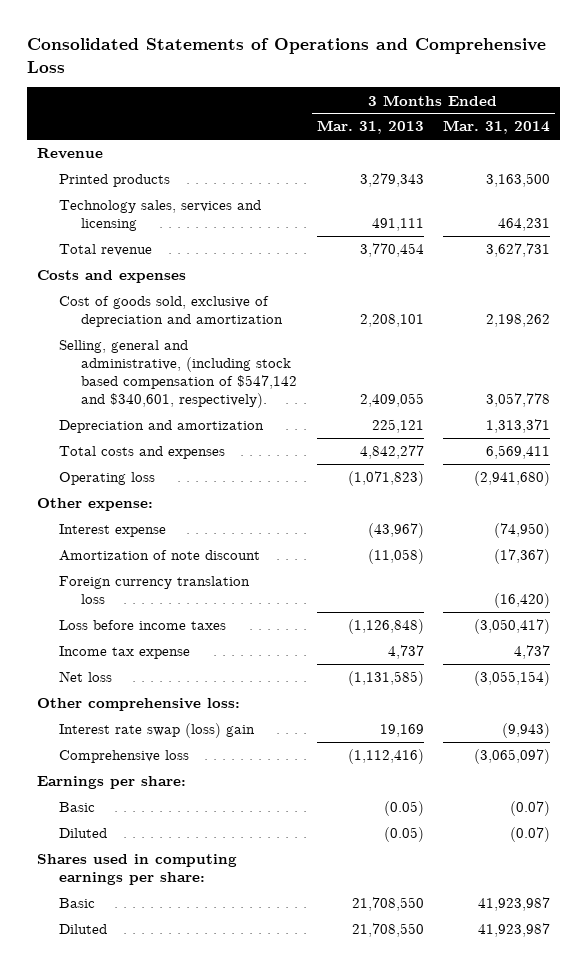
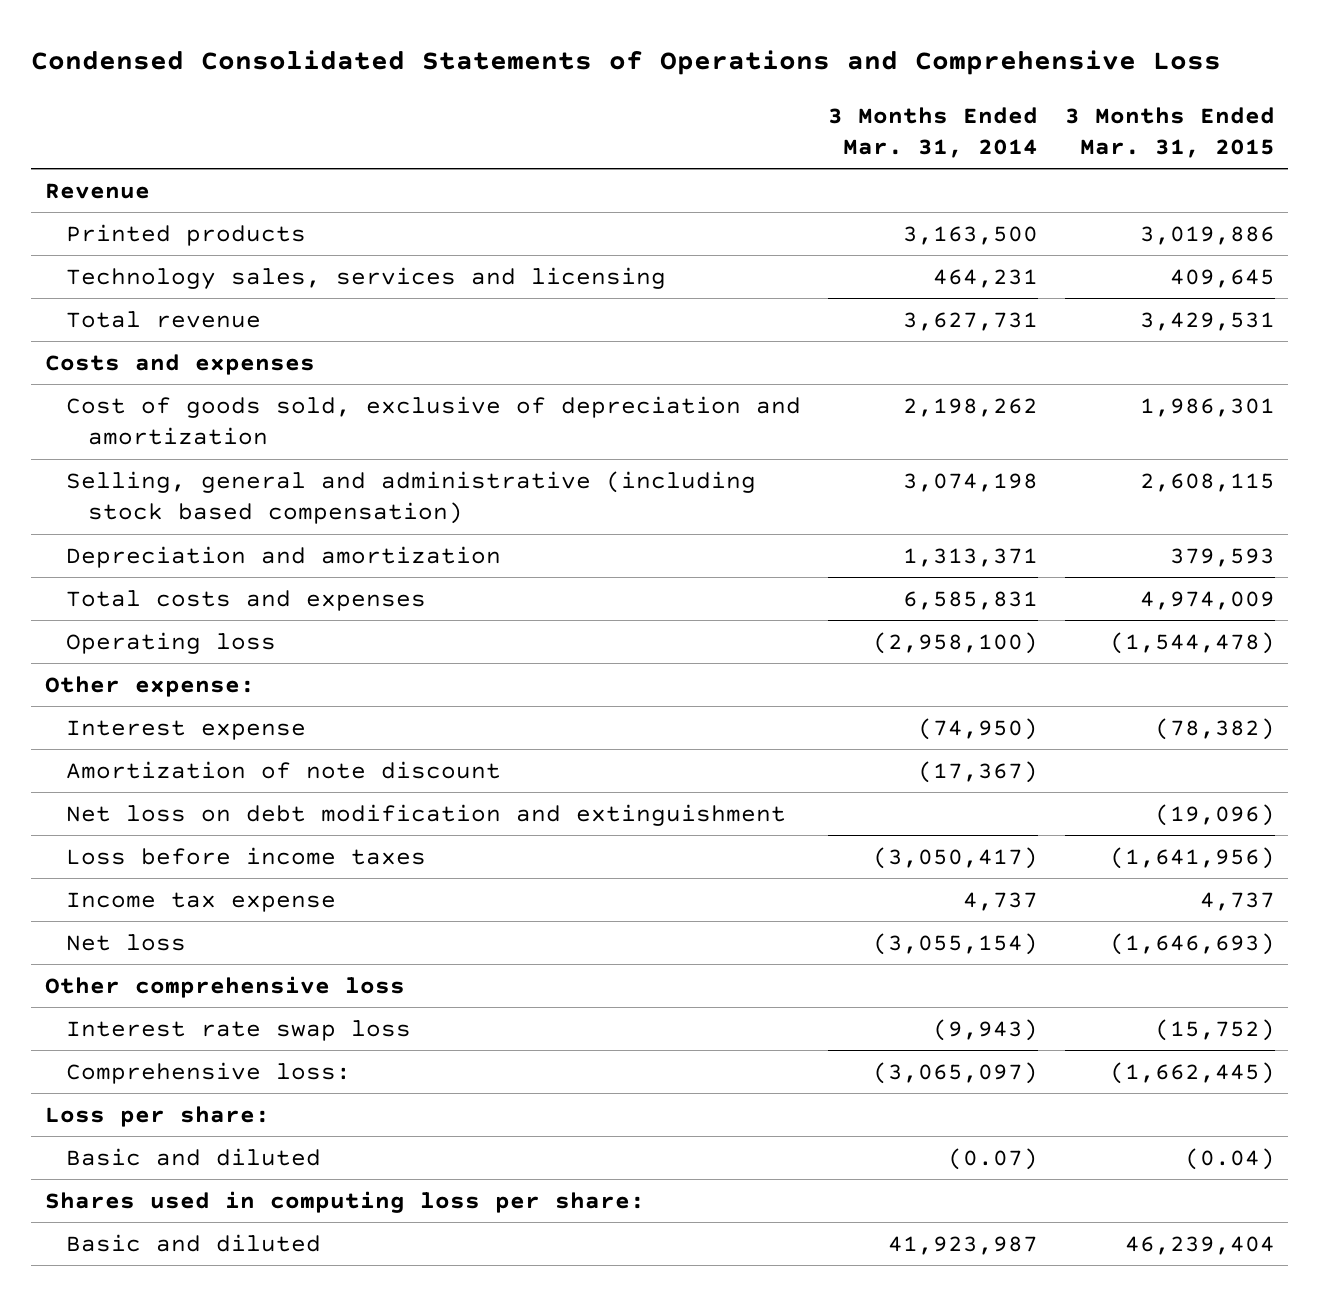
- Consolidated Statements of Operations and Comprehensive Loss
+ Condensed Consolidated Statements of Operations and Comprehensive Loss
- | 3 Months Ended Mar. 31, 2013 | 3 Months Ended Mar. 31, 2014
+ | 3 Months Ended Mar. 31, 2014 | 3 Months Ended Mar. 31, 2015
- Selling, general and administrative, (including stock based compensation of $547,142 and $340,601, respectively). | 2,409,055 | 3,057,778
+ Selling, general and administrative (including stock based compensation) | 3,074,198 | 2,608,115
- Total costs and expenses | 4,842,277 | 6,569,411
- Operating loss | (1,071,823) | (2,941,680)
+ Total costs and expenses | 6,585,831 | 4,974,009
+ Operating loss | (2,958,100) | (1,544,478)
- Foreign currency translation loss | | (16,420)
+ Net loss on debt modification and extinguishment | | (19,096)
- Other comprehensive loss:
- Interest rate swap (loss) gain | 19,169 | (9,943)
- Comprehensive loss | (1,112,416) | (3,065,097)
- Earnings per share:
- Basic | (0.05) | (0.07)
- Diluted | (0.05) | (0.07)
- Shares used in computing earnings per share:
- Basic | 21,708,550 | 41,923,987
- Diluted | 21,708,550 | 41,923,987
+ Other comprehensive loss
+ Interest rate swap loss | (9,943) | (15,752)
+ Comprehensive loss: | (3,065,097) | (1,662,445)
+ Loss per share:
+ Basic and diluted | (0.07) | (0.04)
+ Shares used in computing loss per share:
+ Basic and diluted | 41,923,987 | 46,239,404

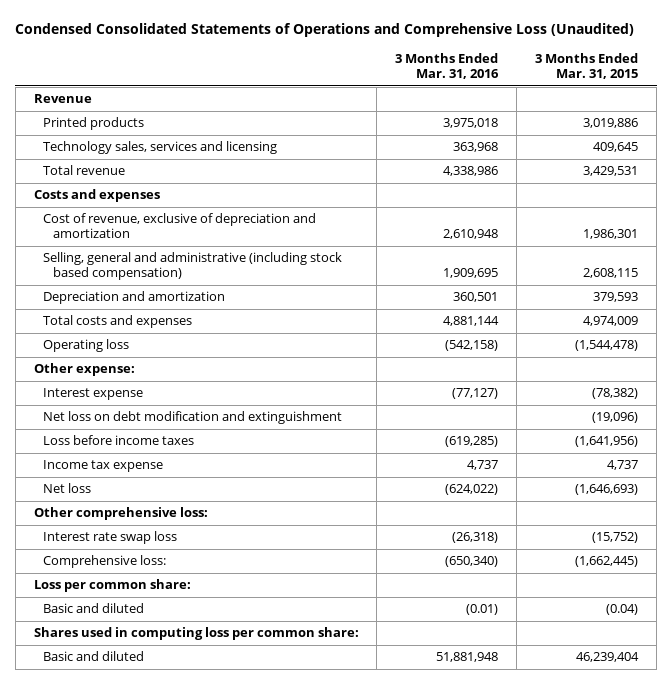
- Condensed Consolidated Statements of Operations and Comprehensive Loss
+ Condensed Consolidated Statements of Operations and Comprehensive Loss (Unaudited)
- | 3 Months Ended Mar. 31, 2014 | 3 Months Ended Mar. 31, 2015
+ | 3 Months Ended Mar. 31, 2016 | 3 Months Ended Mar. 31, 2015
- Cost of goods sold, exclusive of depreciation and amortization | 2,198,262 | 1,986,301
+ Cost of revenue, exclusive of depreciation and amortization | 2,610,948 | 1,986,301
- Amortization of note discount | (17,367) |
- Other comprehensive loss
+ Other comprehensive loss:
- Loss per share:
+ Loss per common share:
- Shares used in computing loss per share:
+ Shares used in computing loss per common share:

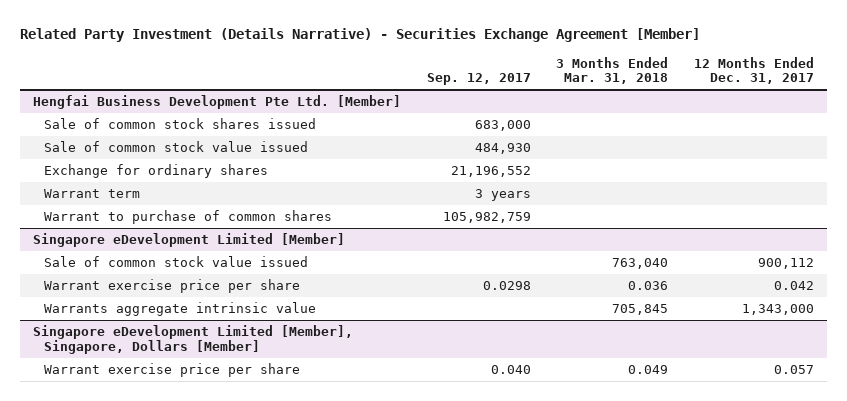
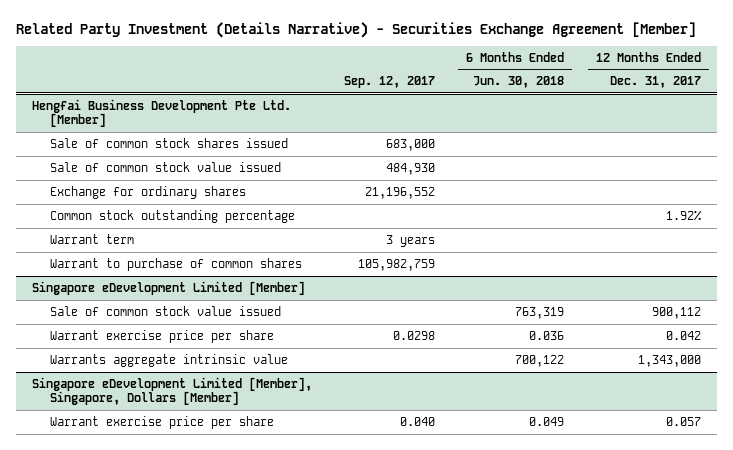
- | Sep. 12, 2017 | 3 Months Ended Mar. 31, 2018 | 12 Months Ended Dec. 31, 2017
+ | Sep. 12, 2017 | 6 Months Ended Jun. 30, 2018 | 12 Months Ended Dec. 31, 2017
@ Hengfai Business Development Pte Ltd. [Member]
+ Common stock outstanding percentage | | | 1.92%

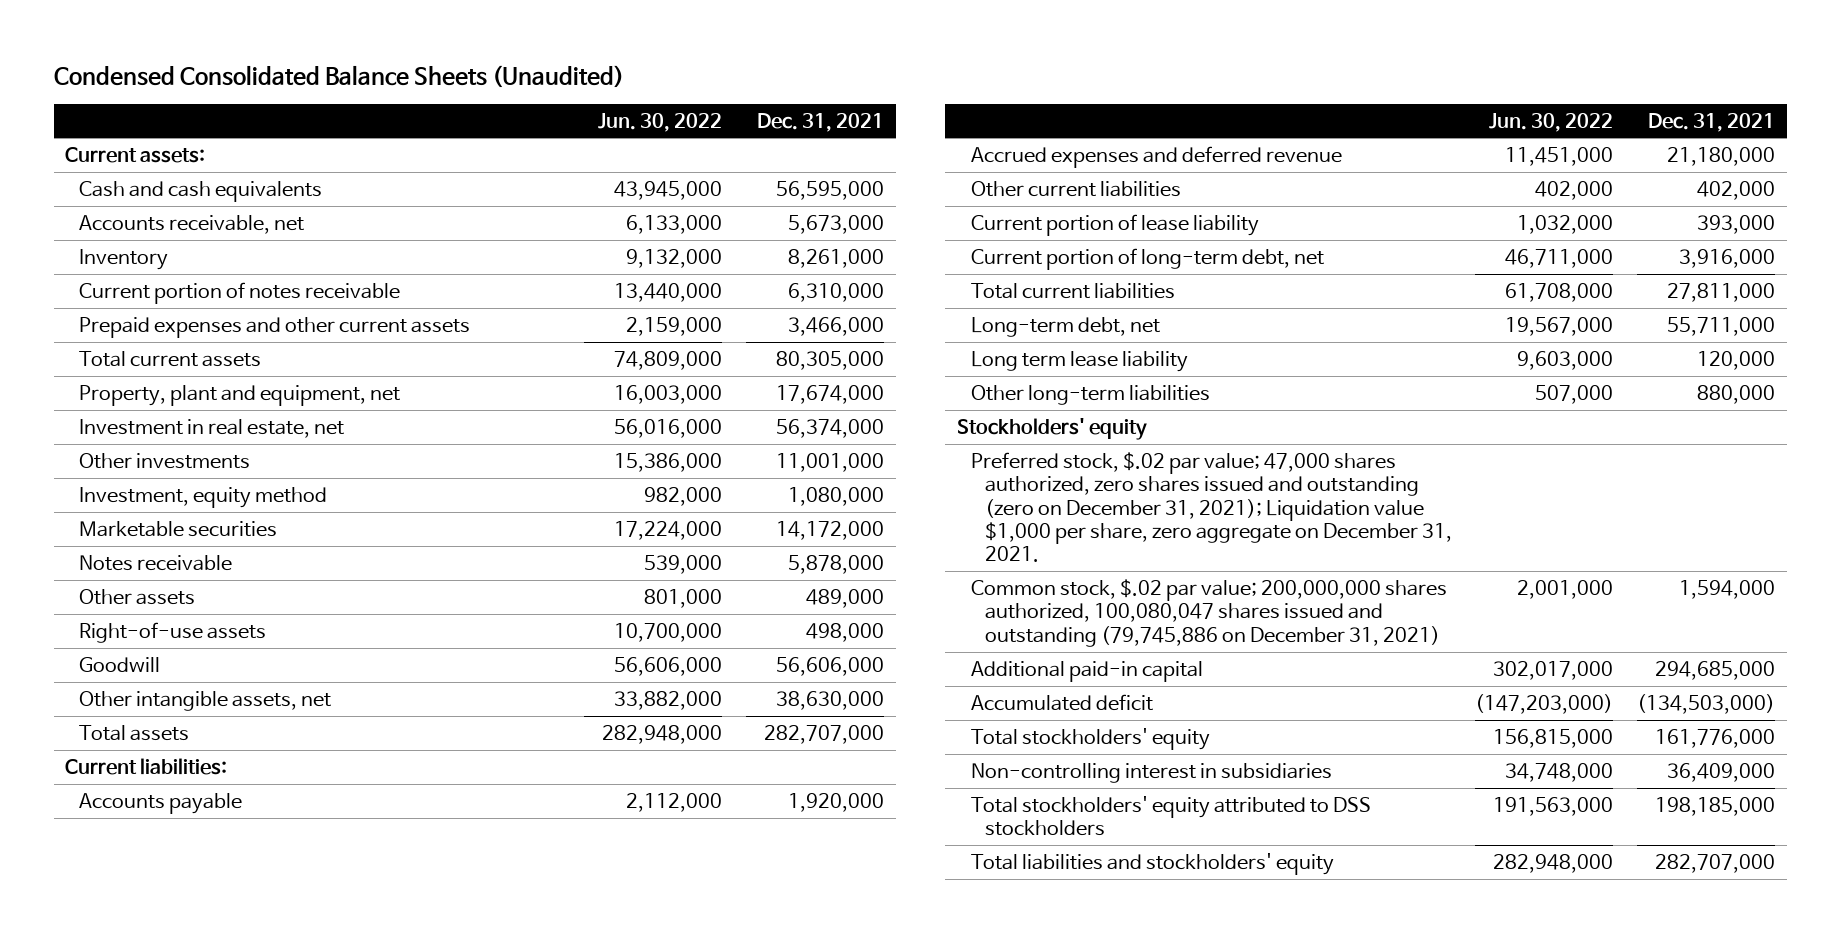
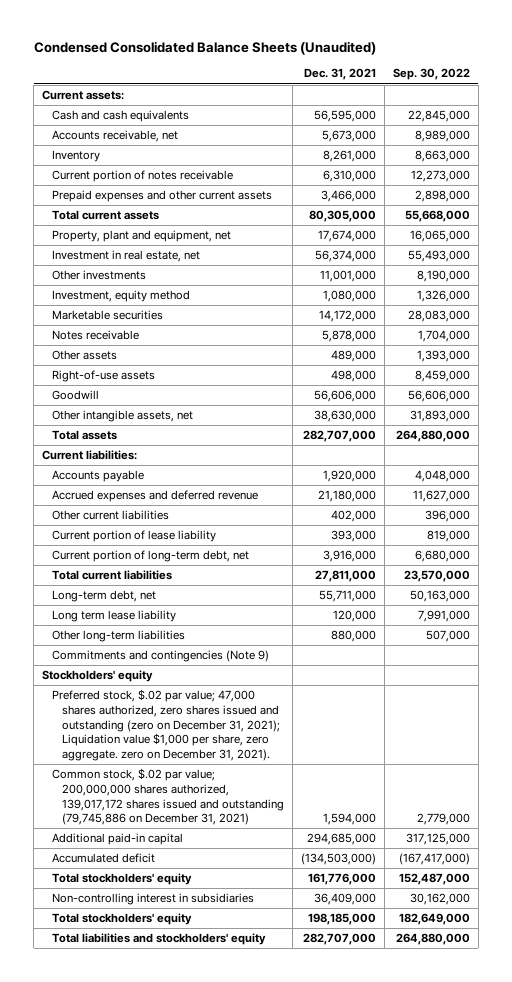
- | Jun. 30, 2022 | Dec. 31, 2021
+ | Dec. 31, 2021 | Sep. 30, 2022
+ Commitments and contingencies (Note 9)
- Preferred stock, $.02 par value; 47,000 shares authorized, zero shares issued and outstanding (zero on December 31, 2021); Liquidation value $1,000 per share, zero aggregate on December 31, 2021.
- Common stock, $.02 par value; 200,000,000 shares authorized, 100,080,047 shares issued and outstanding (79,745,886 on December 31, 2021) | 2,001,000 | 1,594,000
+ Preferred stock, $.02 par value; 47,000 shares authorized, zero shares issued and outstanding (zero on December 31, 2021); Liquidation value $1,000 per share, zero aggregate. zero on December 31, 2021).
+ Common stock, $.02 par value; 200,000,000 shares authorized, 139,017,172 shares issued and outstanding (79,745,886 on December 31, 2021) | 1,594,000 | 2,779,000
- Total stockholders' equity attributed to DSS stockholders | 191,563,000 | 198,185,000
+ Total stockholders' equity | 198,185,000 | 182,649,000

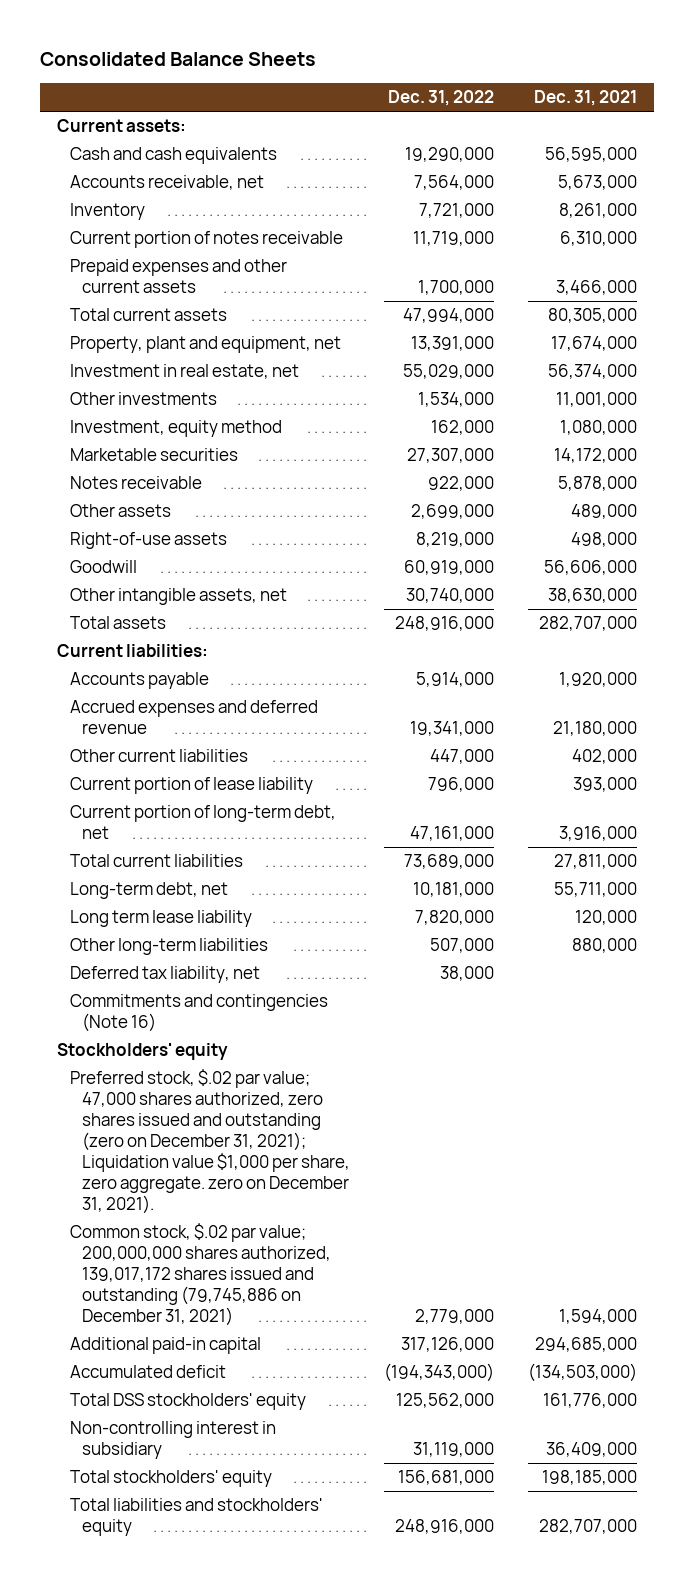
- Condensed Consolidated Balance Sheets (Unaudited)
+ Consolidated Balance Sheets
- | Dec. 31, 2021 | Sep. 30, 2022
+ | Dec. 31, 2022 | Dec. 31, 2021
- Commitments and contingencies (Note 9)
+ Deferred tax liability, net | 38,000 |
+ Commitments and contingencies (Note 16)
- Total stockholders' equity | 161,776,000 | 152,487,000
- Non-controlling interest in subsidiaries | 36,409,000 | 30,162,000
+ Total DSS stockholders' equity | 125,562,000 | 161,776,000
+ Non-controlling interest in subsidiary | 31,119,000 | 36,409,000

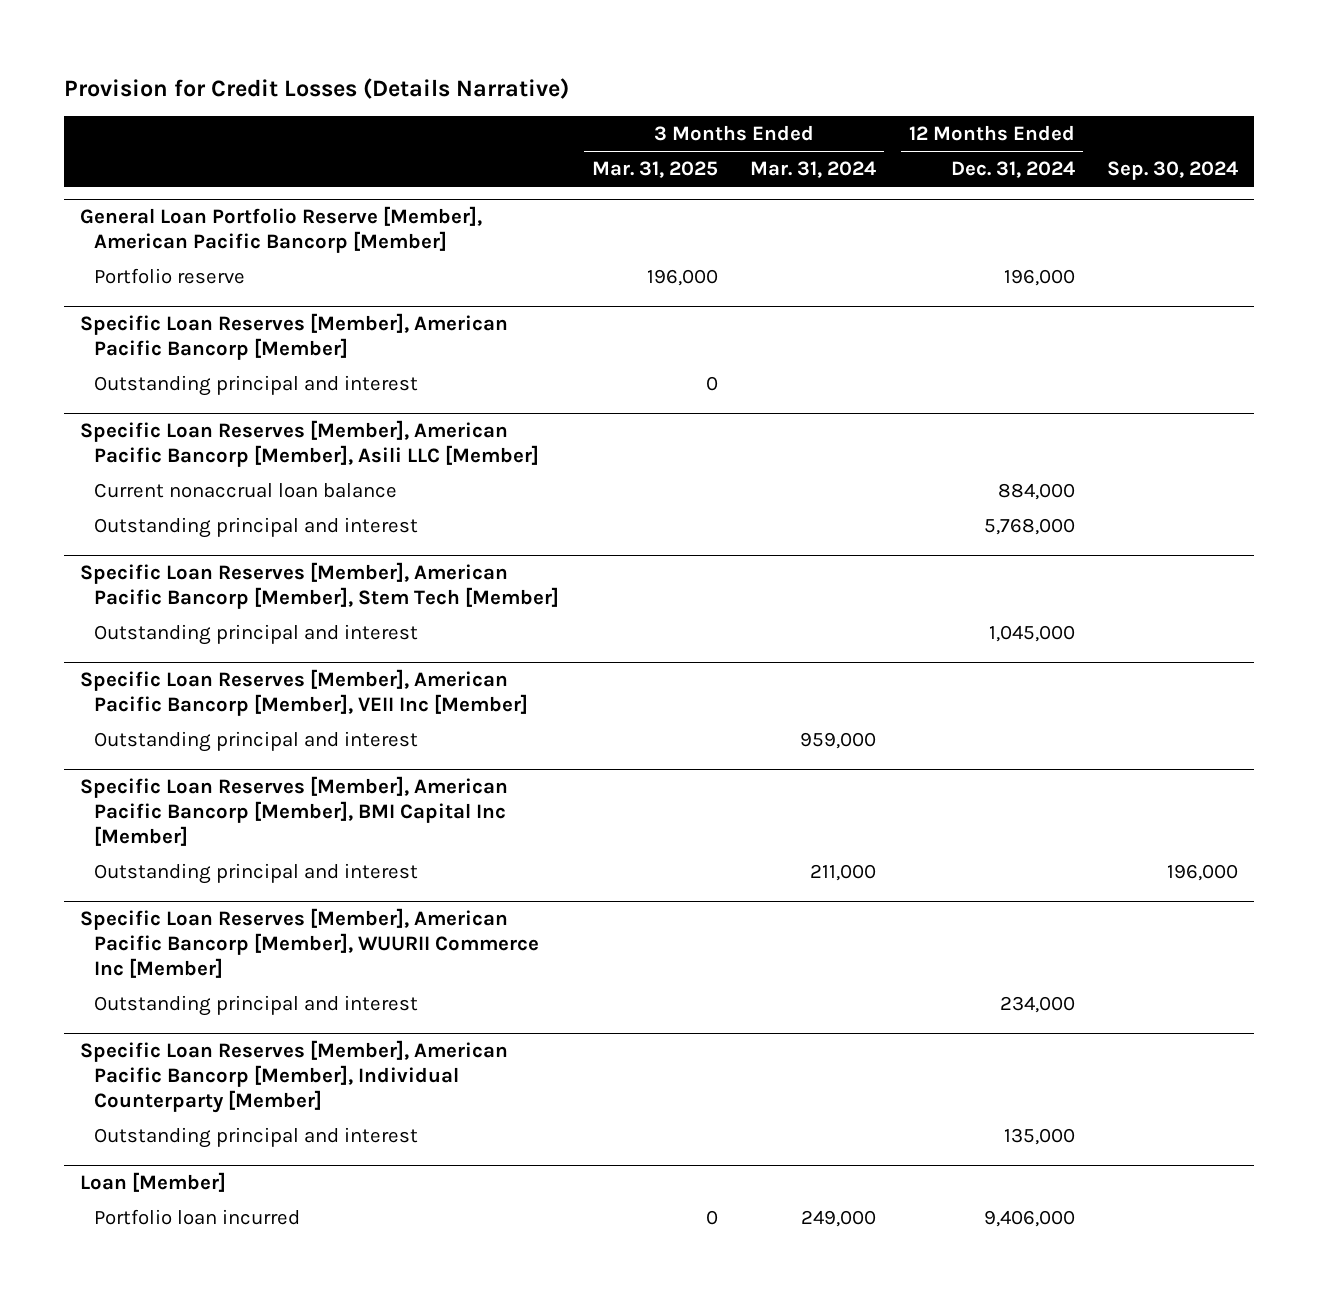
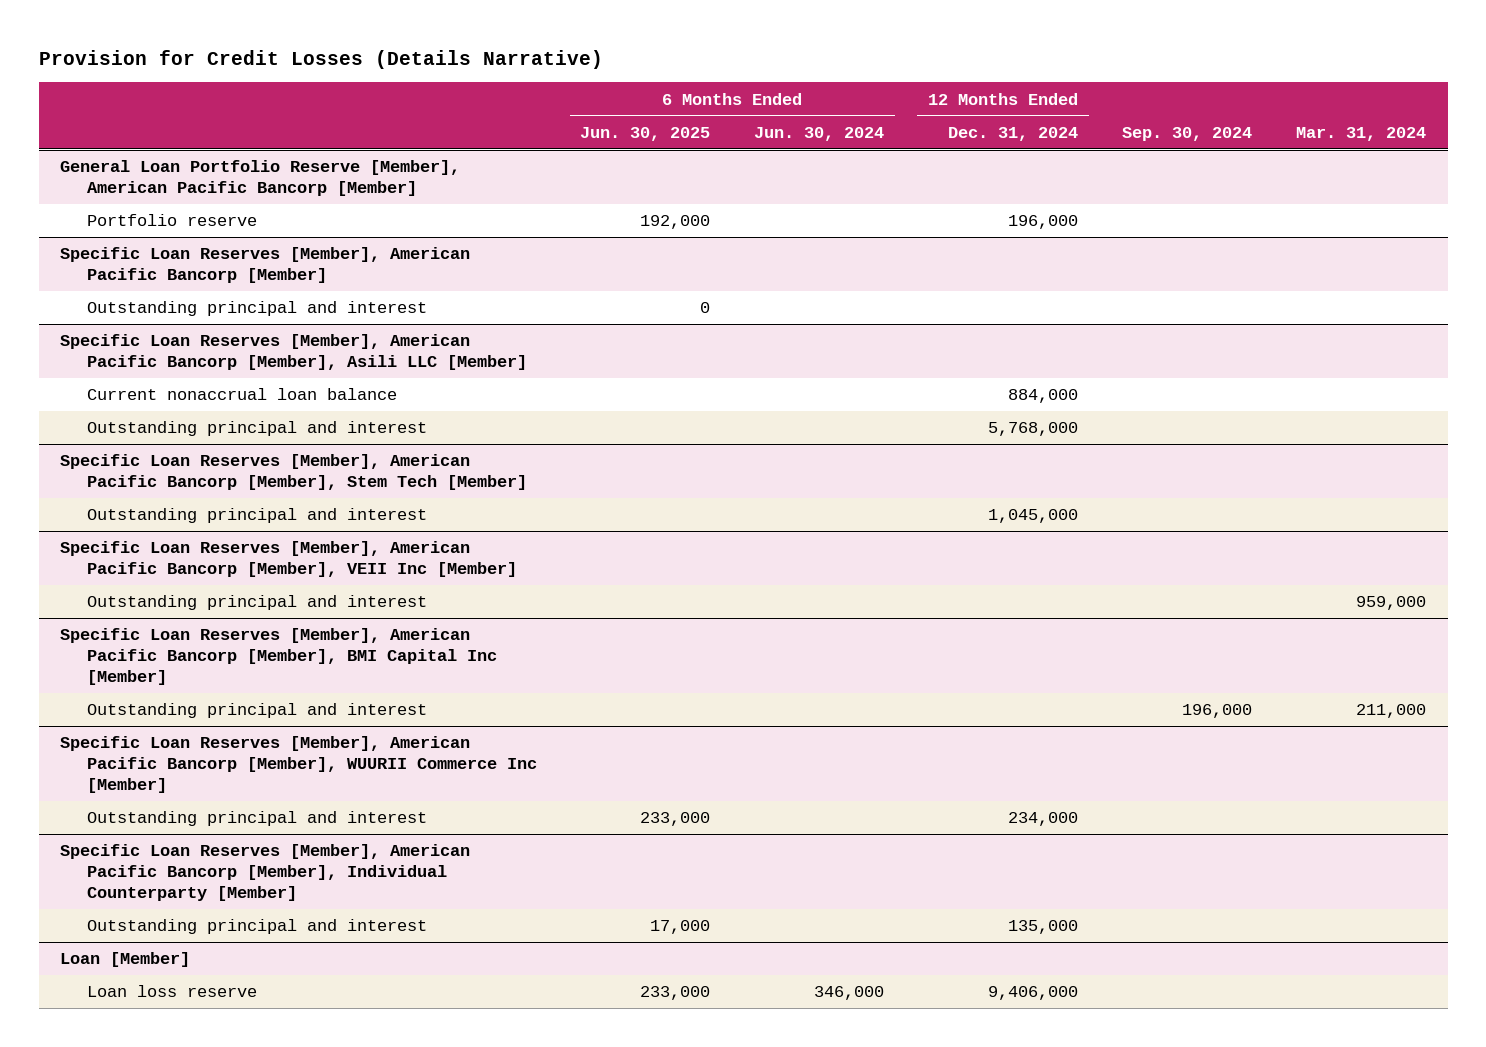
- | 3 Months Ended Mar. 31, 2025 | 3 Months Ended Mar. 31, 2024 | 12 Months Ended Dec. 31, 2024 | Sep. 30, 2024
+ | 6 Months Ended Jun. 30, 2025 | 6 Months Ended Jun. 30, 2024 | 12 Months Ended Dec. 31, 2024 | Sep. 30, 2024 | Mar. 31, 2024
@ Loan [Member]
- Portfolio loan incurred | 0 | 249,000 | 9,406,000 |
+ Loan loss reserve | 233,000 | 346,000 | 9,406,000 | |

